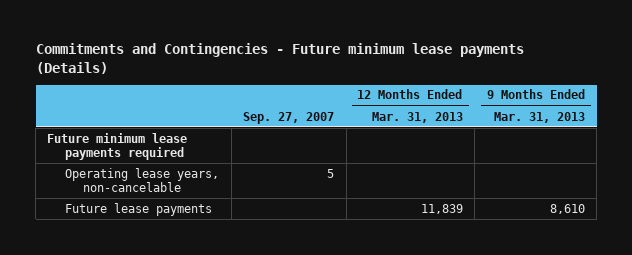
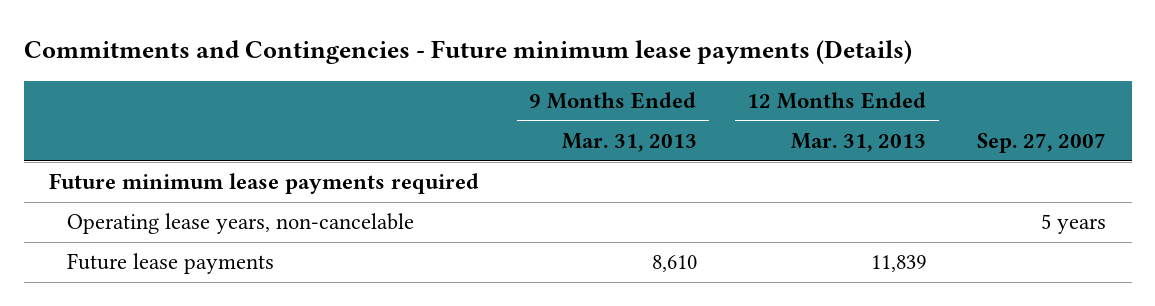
- | Sep. 27, 2007 | 12 Months Ended Mar. 31, 2013 | 9 Months Ended Mar. 31, 2013
+ | 9 Months Ended Mar. 31, 2013 | 12 Months Ended Mar. 31, 2013 | Sep. 27, 2007
- Operating lease years, non-cancelable | 5 | |
+ Operating lease years, non-cancelable | | | 5 years

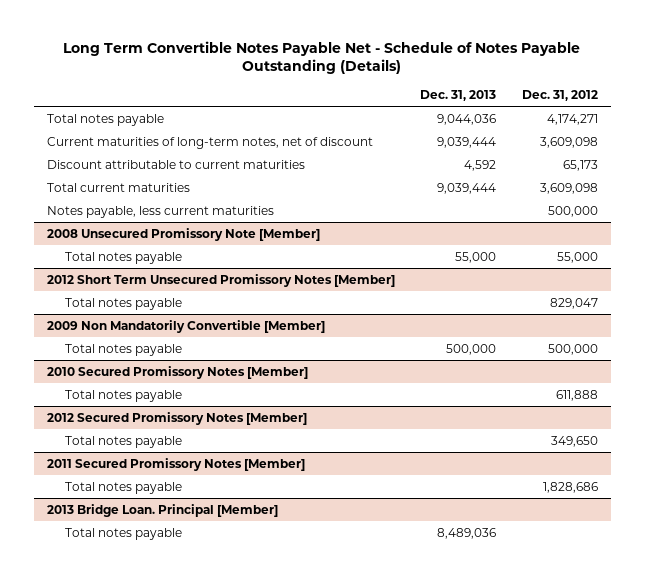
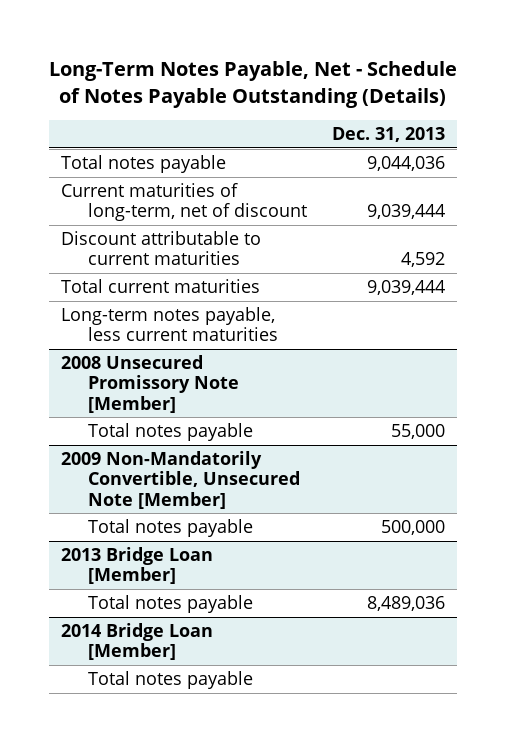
- Long Term Convertible Notes Payable Net - Schedule of Notes Payable Outstanding (Details)
+ Long-Term Notes Payable, Net - Schedule of Notes Payable Outstanding (Details)
- | Dec. 31, 2013 | Dec. 31, 2012
+ | Dec. 31, 2013
- Current maturities of long-term notes, net of discount | 9,039,444 | 3,609,098
+ Current maturities of long-term, net of discount | 9,039,444
- Notes payable, less current maturities | | 500,000
+ Long-term notes payable, less current maturities
- 2012 Short Term Unsecured Promissory Notes [Member]
- Total notes payable | | 829,047
- 2009 Non Mandatorily Convertible [Member]
+ 2009 Non-Mandatorily Convertible, Unsecured Note [Member]
- 2010 Secured Promissory Notes [Member]
- Total notes payable | | 611,888
- 2012 Secured Promissory Notes [Member]
- Total notes payable | | 349,650
- 2011 Secured Promissory Notes [Member]
- Total notes payable | | 1,828,686
- 2013 Bridge Loan. Principal [Member]
+ 2013 Bridge Loan [Member]
+ 2014 Bridge Loan [Member]
+ Total notes payable

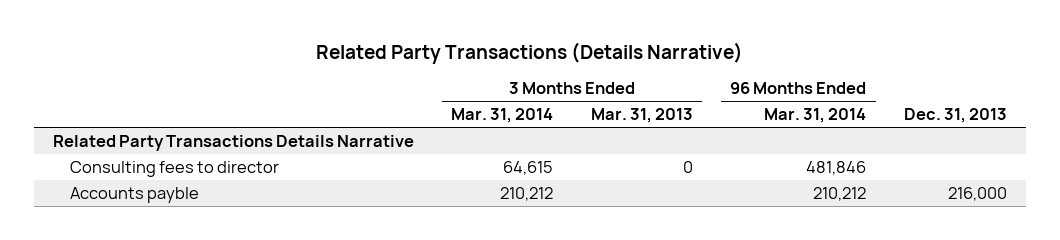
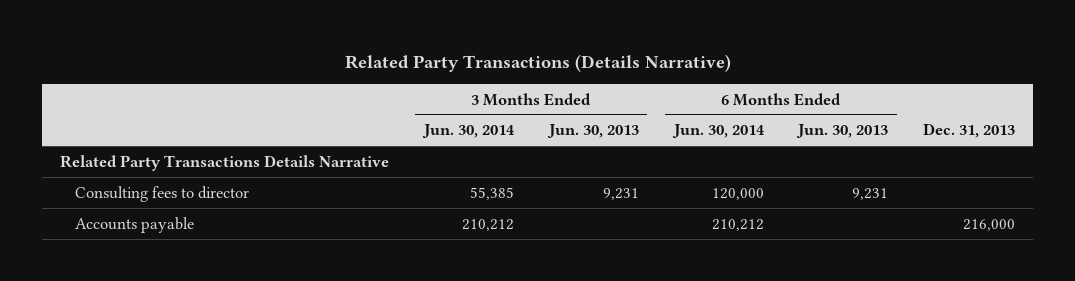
- | 3 Months Ended Mar. 31, 2014 | 3 Months Ended Mar. 31, 2013 | 96 Months Ended Mar. 31, 2014 | Dec. 31, 2013
+ | 3 Months Ended Jun. 30, 2014 | 3 Months Ended Jun. 30, 2013 | 6 Months Ended Jun. 30, 2014 | 6 Months Ended Jun. 30, 2013 | Dec. 31, 2013
- Accounts payble | 210,212 | | 210,212 | 216,000
+ Accounts payable | 210,212 | | 210,212 | | 216,000

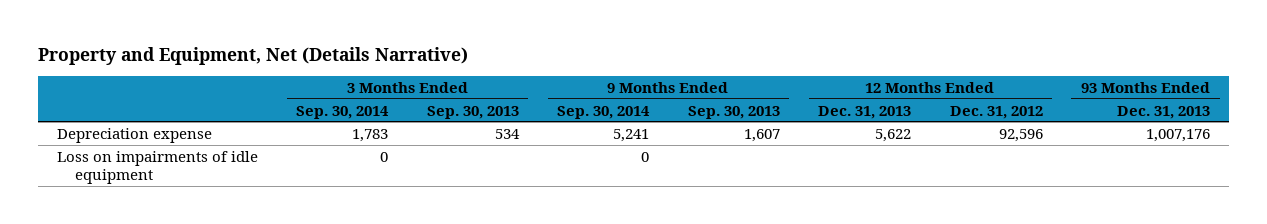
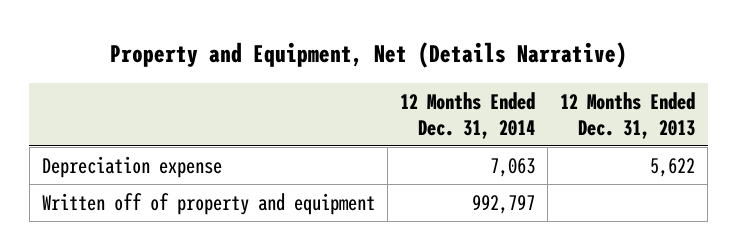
- | 3 Months Ended Sep. 30, 2014 | 3 Months Ended Sep. 30, 2013 | 9 Months Ended Sep. 30, 2014 | 9 Months Ended Sep. 30, 2013 | 12 Months Ended Dec. 31, 2013 | 12 Months Ended Dec. 31, 2012 | 93 Months Ended Dec. 31, 2013
+ | 12 Months Ended Dec. 31, 2014 | 12 Months Ended Dec. 31, 2013
- Loss on impairments of idle equipment | 0 | | 0 | | | |
+ Written off of property and equipment | 992,797 |

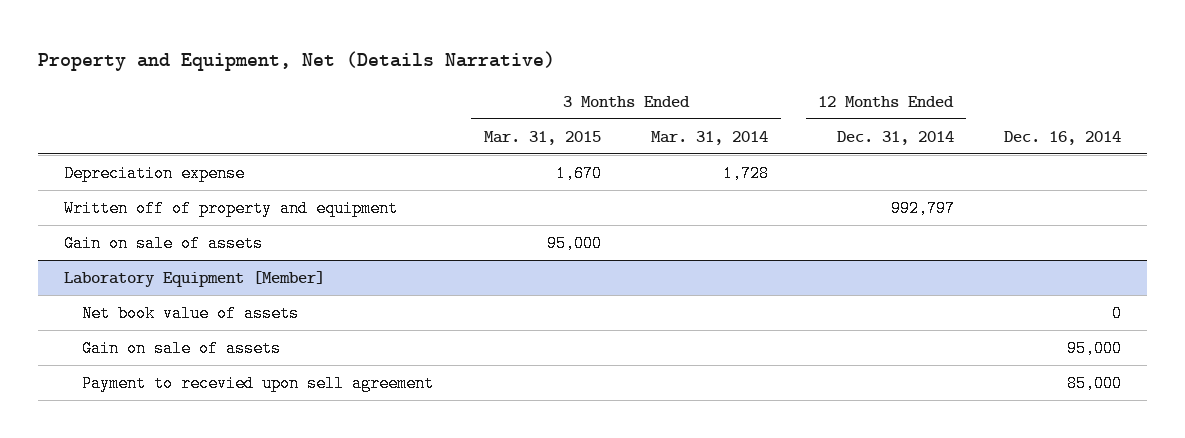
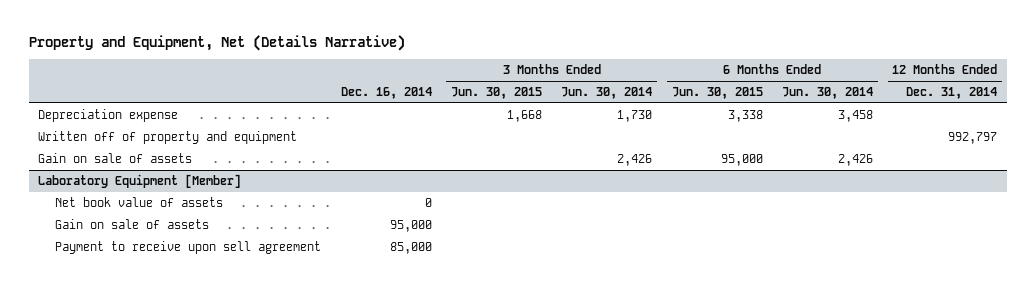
- | 3 Months Ended Mar. 31, 2015 | 3 Months Ended Mar. 31, 2014 | 12 Months Ended Dec. 31, 2014 | Dec. 16, 2014
+ | Dec. 16, 2014 | 3 Months Ended Jun. 30, 2015 | 3 Months Ended Jun. 30, 2014 | 6 Months Ended Jun. 30, 2015 | 6 Months Ended Jun. 30, 2014 | 12 Months Ended Dec. 31, 2014
@ Laboratory Equipment [Member]
- Payment to recevied upon sell agreement | | | | 85,000
+ Payment to receive upon sell agreement | 85,000 | | | | |

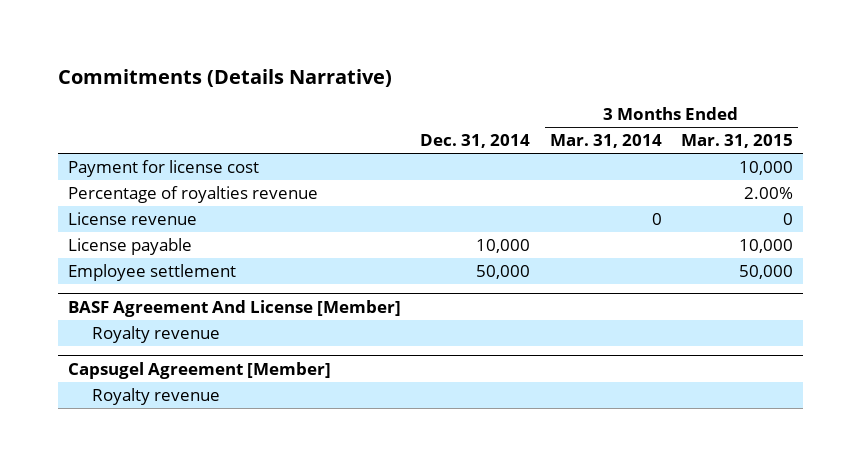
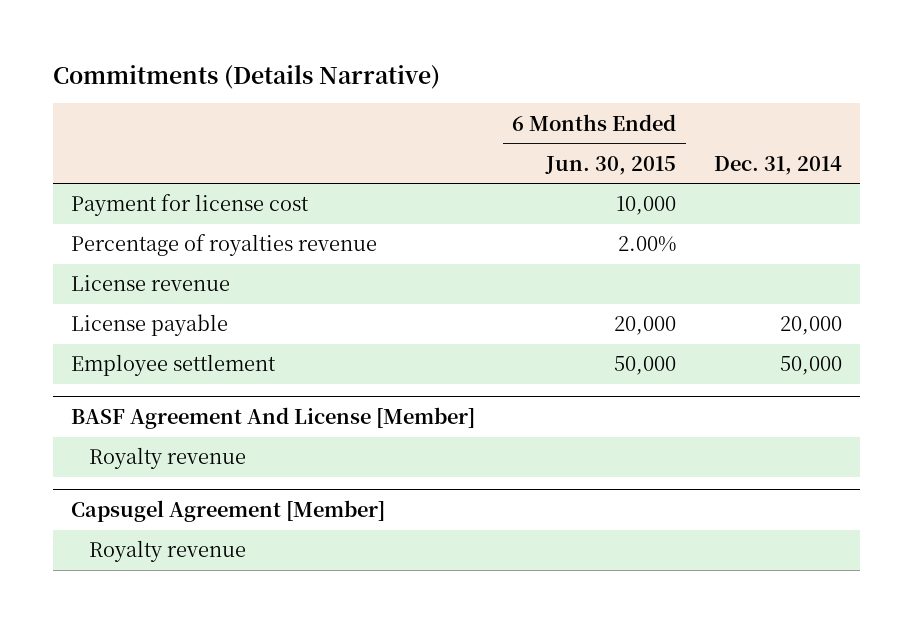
- | Dec. 31, 2014 | 3 Months Ended Mar. 31, 2014 | 3 Months Ended Mar. 31, 2015
+ | 6 Months Ended Jun. 30, 2015 | Dec. 31, 2014
- License payable | 10,000 | | 10,000
+ License payable | 20,000 | 20,000

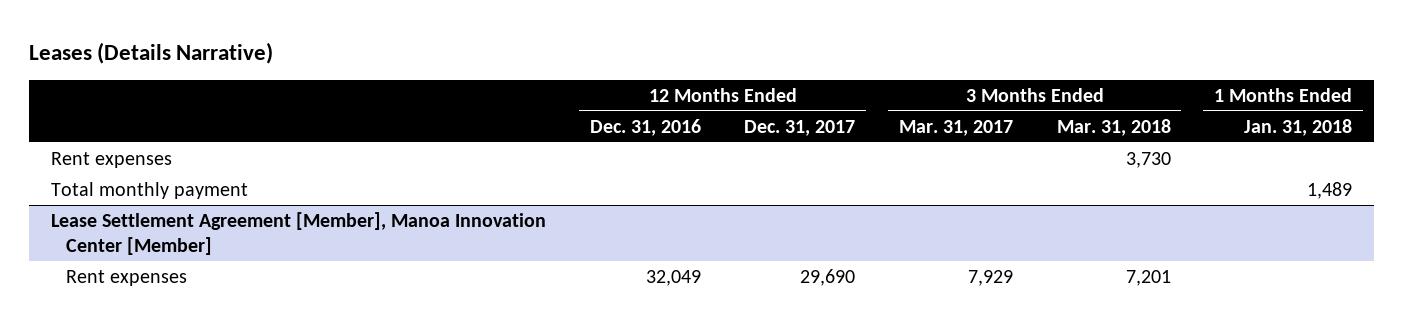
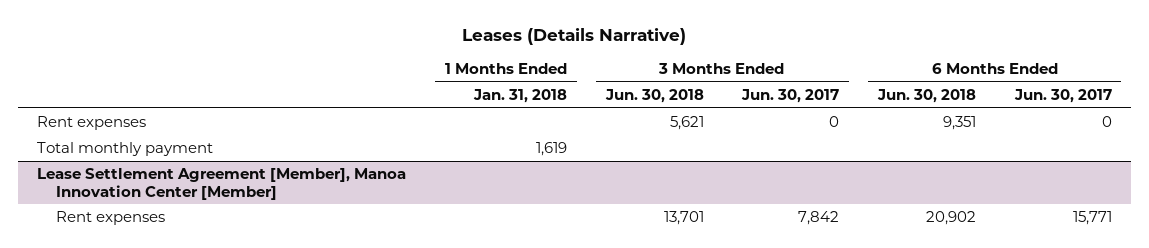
- | 12 Months Ended Dec. 31, 2016 | 12 Months Ended Dec. 31, 2017 | 3 Months Ended Mar. 31, 2017 | 3 Months Ended Mar. 31, 2018 | 1 Months Ended Jan. 31, 2018
+ | 1 Months Ended Jan. 31, 2018 | 3 Months Ended Jun. 30, 2018 | 3 Months Ended Jun. 30, 2017 | 6 Months Ended Jun. 30, 2018 | 6 Months Ended Jun. 30, 2017
- Total monthly payment | | | | | 1,489
+ Total monthly payment | 1,619 | | | |

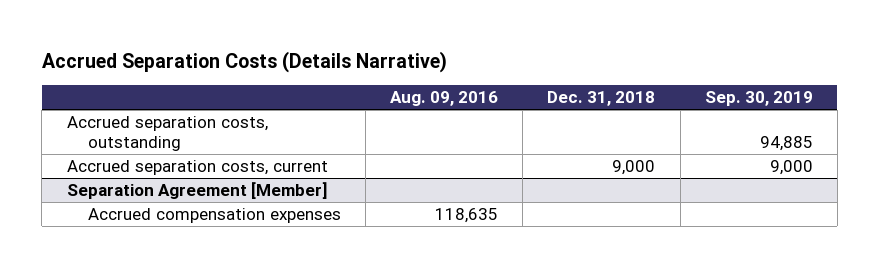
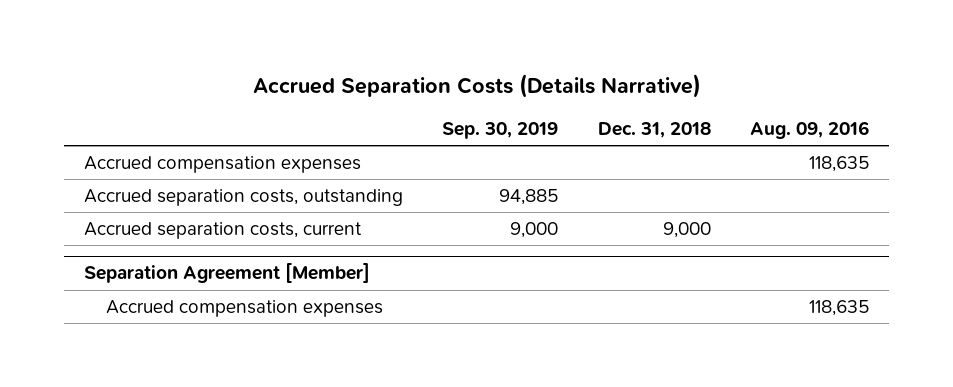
- | Aug. 09, 2016 | Dec. 31, 2018 | Sep. 30, 2019
+ | Sep. 30, 2019 | Dec. 31, 2018 | Aug. 09, 2016
+ Accrued compensation expenses | | | 118,635

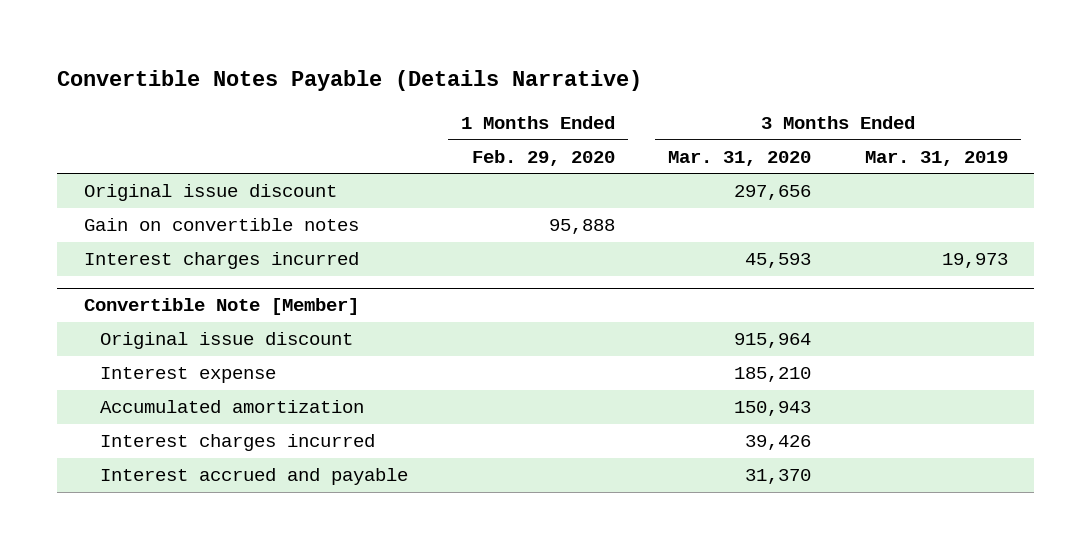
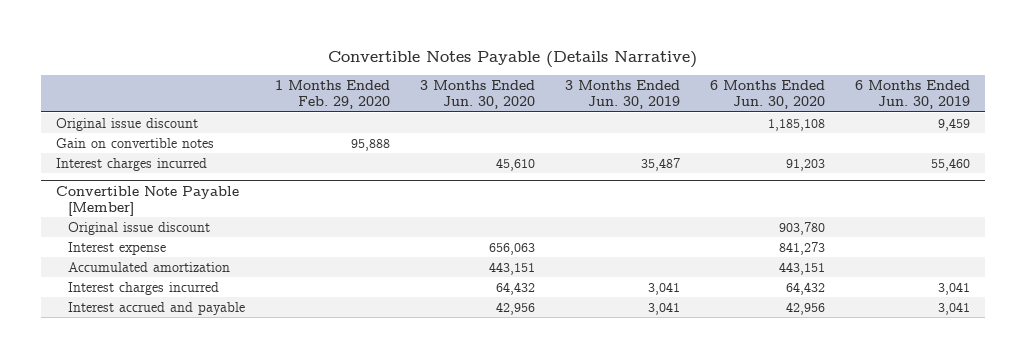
- | 1 Months Ended Feb. 29, 2020 | 3 Months Ended Mar. 31, 2020 | 3 Months Ended Mar. 31, 2019
+ | 1 Months Ended Feb. 29, 2020 | 3 Months Ended Jun. 30, 2020 | 3 Months Ended Jun. 30, 2019 | 6 Months Ended Jun. 30, 2020 | 6 Months Ended Jun. 30, 2019
- Convertible Note [Member]
+ Convertible Note Payable [Member]

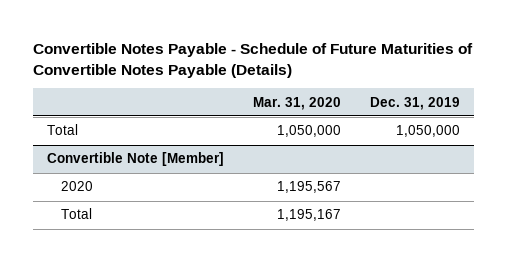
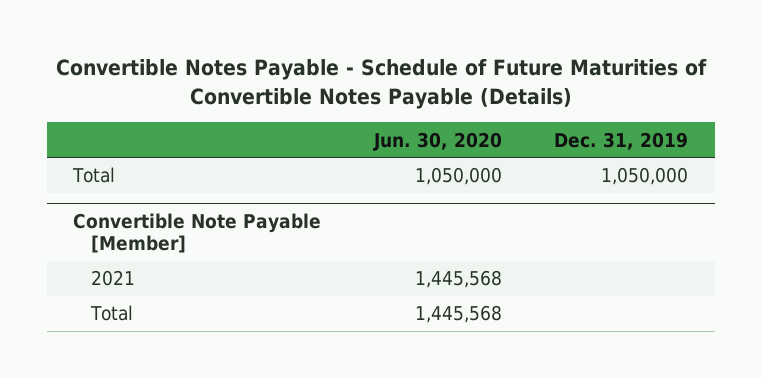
- | Mar. 31, 2020 | Dec. 31, 2019
+ | Jun. 30, 2020 | Dec. 31, 2019
- Convertible Note [Member]
- 2020 | 1,195,567 |
+ Convertible Note Payable [Member]
+ 2021 | 1,445,568 |

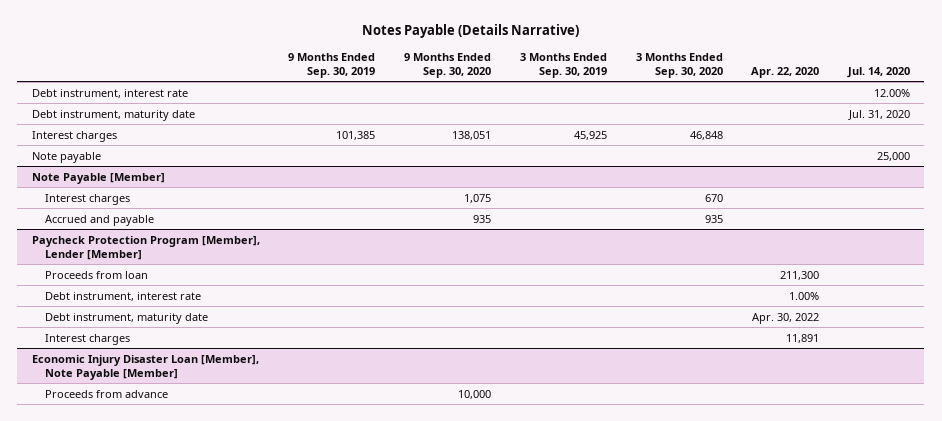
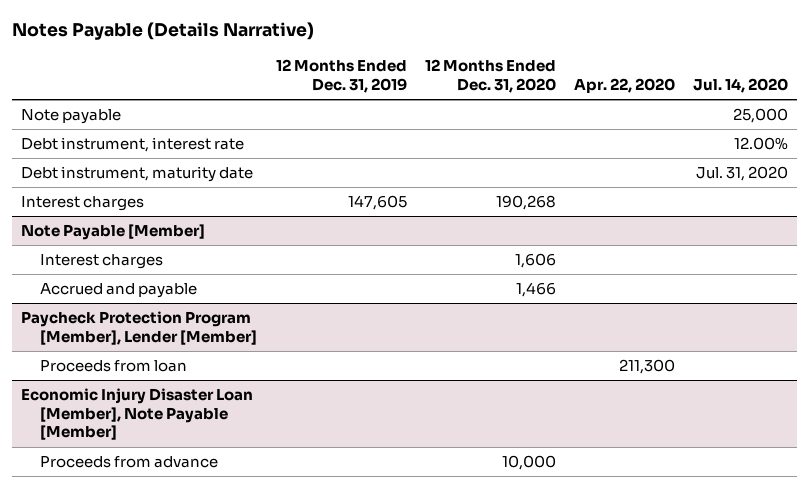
- | 9 Months Ended Sep. 30, 2019 | 9 Months Ended Sep. 30, 2020 | 3 Months Ended Sep. 30, 2019 | 3 Months Ended Sep. 30, 2020 | Apr. 22, 2020 | Jul. 14, 2020
+ | 12 Months Ended Dec. 31, 2019 | 12 Months Ended Dec. 31, 2020 | Apr. 22, 2020 | Jul. 14, 2020
moved up: Note payable | | | | 25,000
@ Paycheck Protection Program [Member], Lender [Member]
- Debt instrument, interest rate | | | | | 1.00% |
- Debt instrument, maturity date | | | | | Apr. 30, 2022 |
- Interest charges | | | | | 11,891 |

